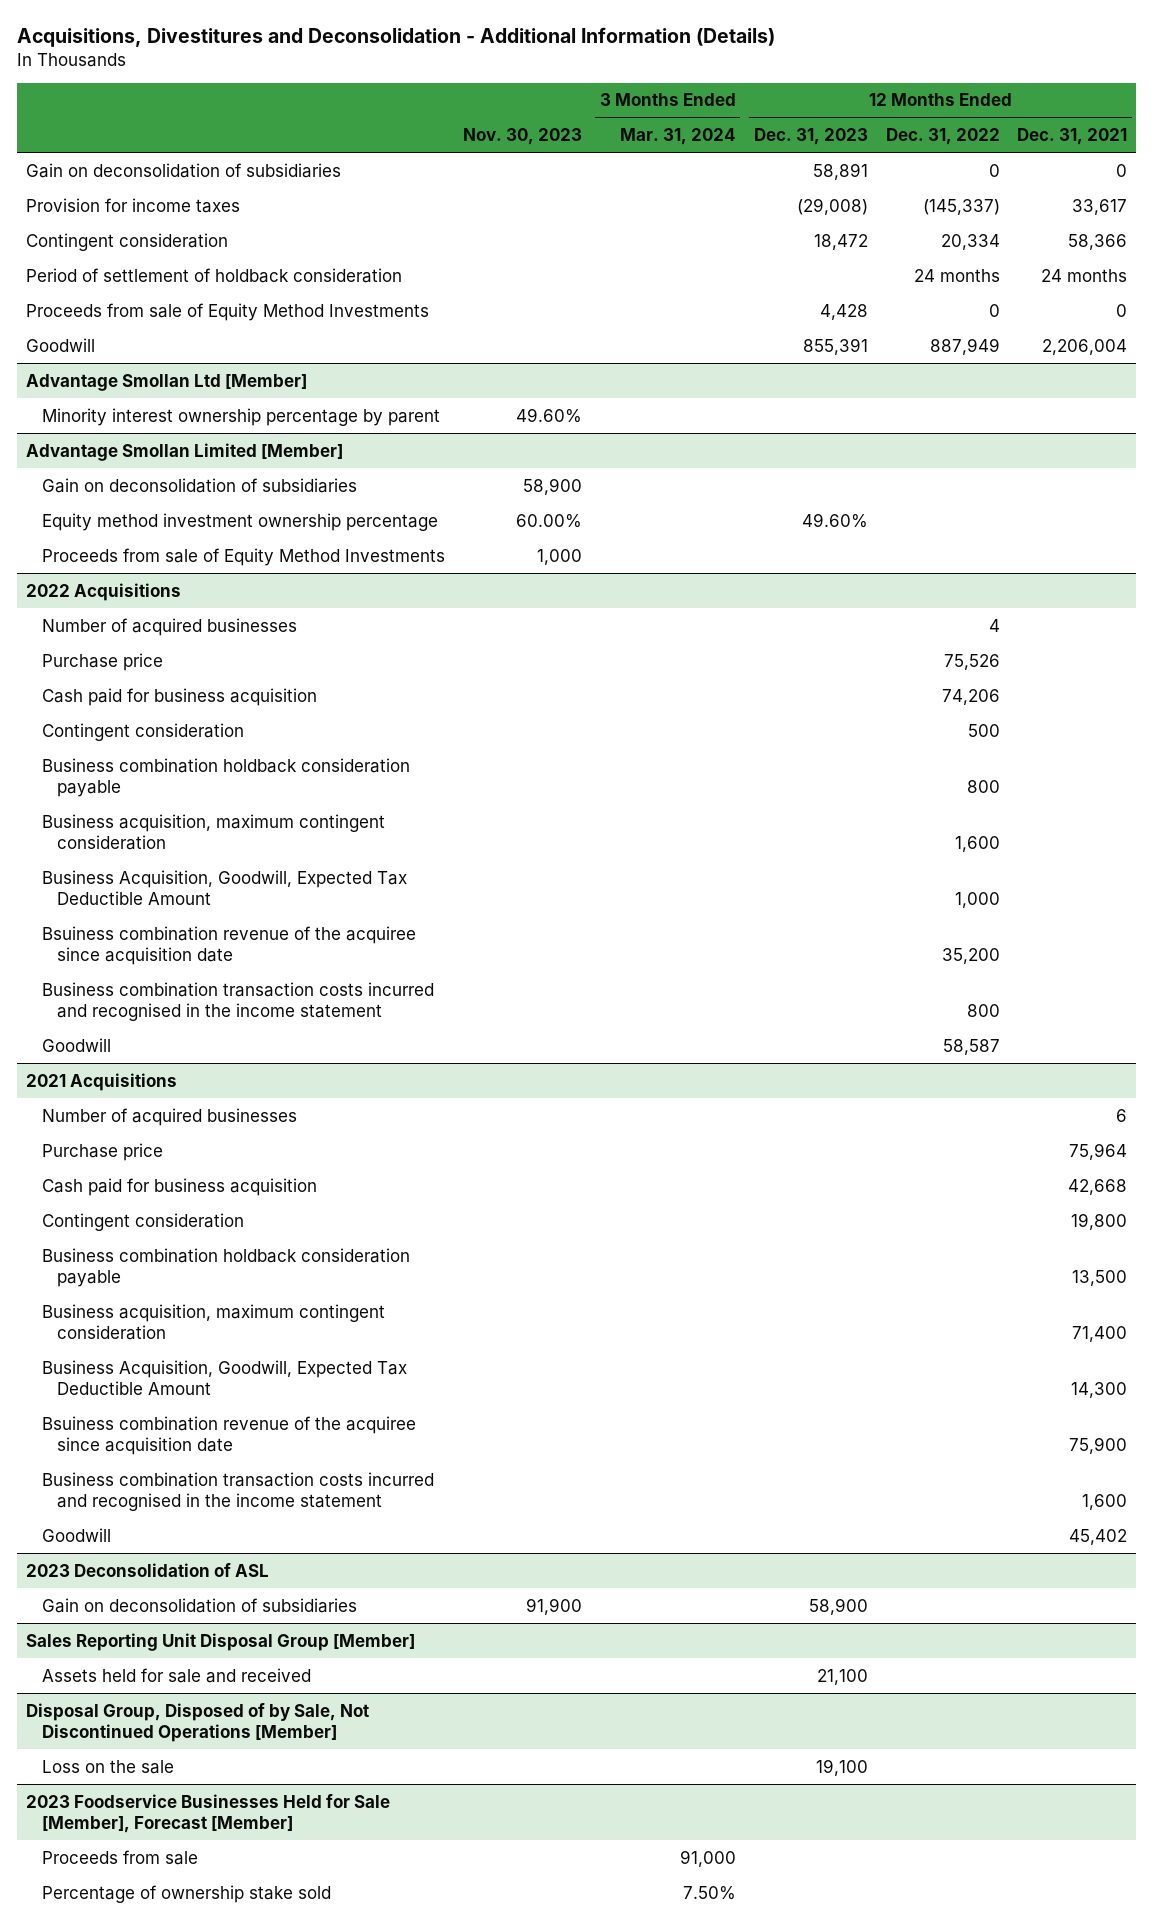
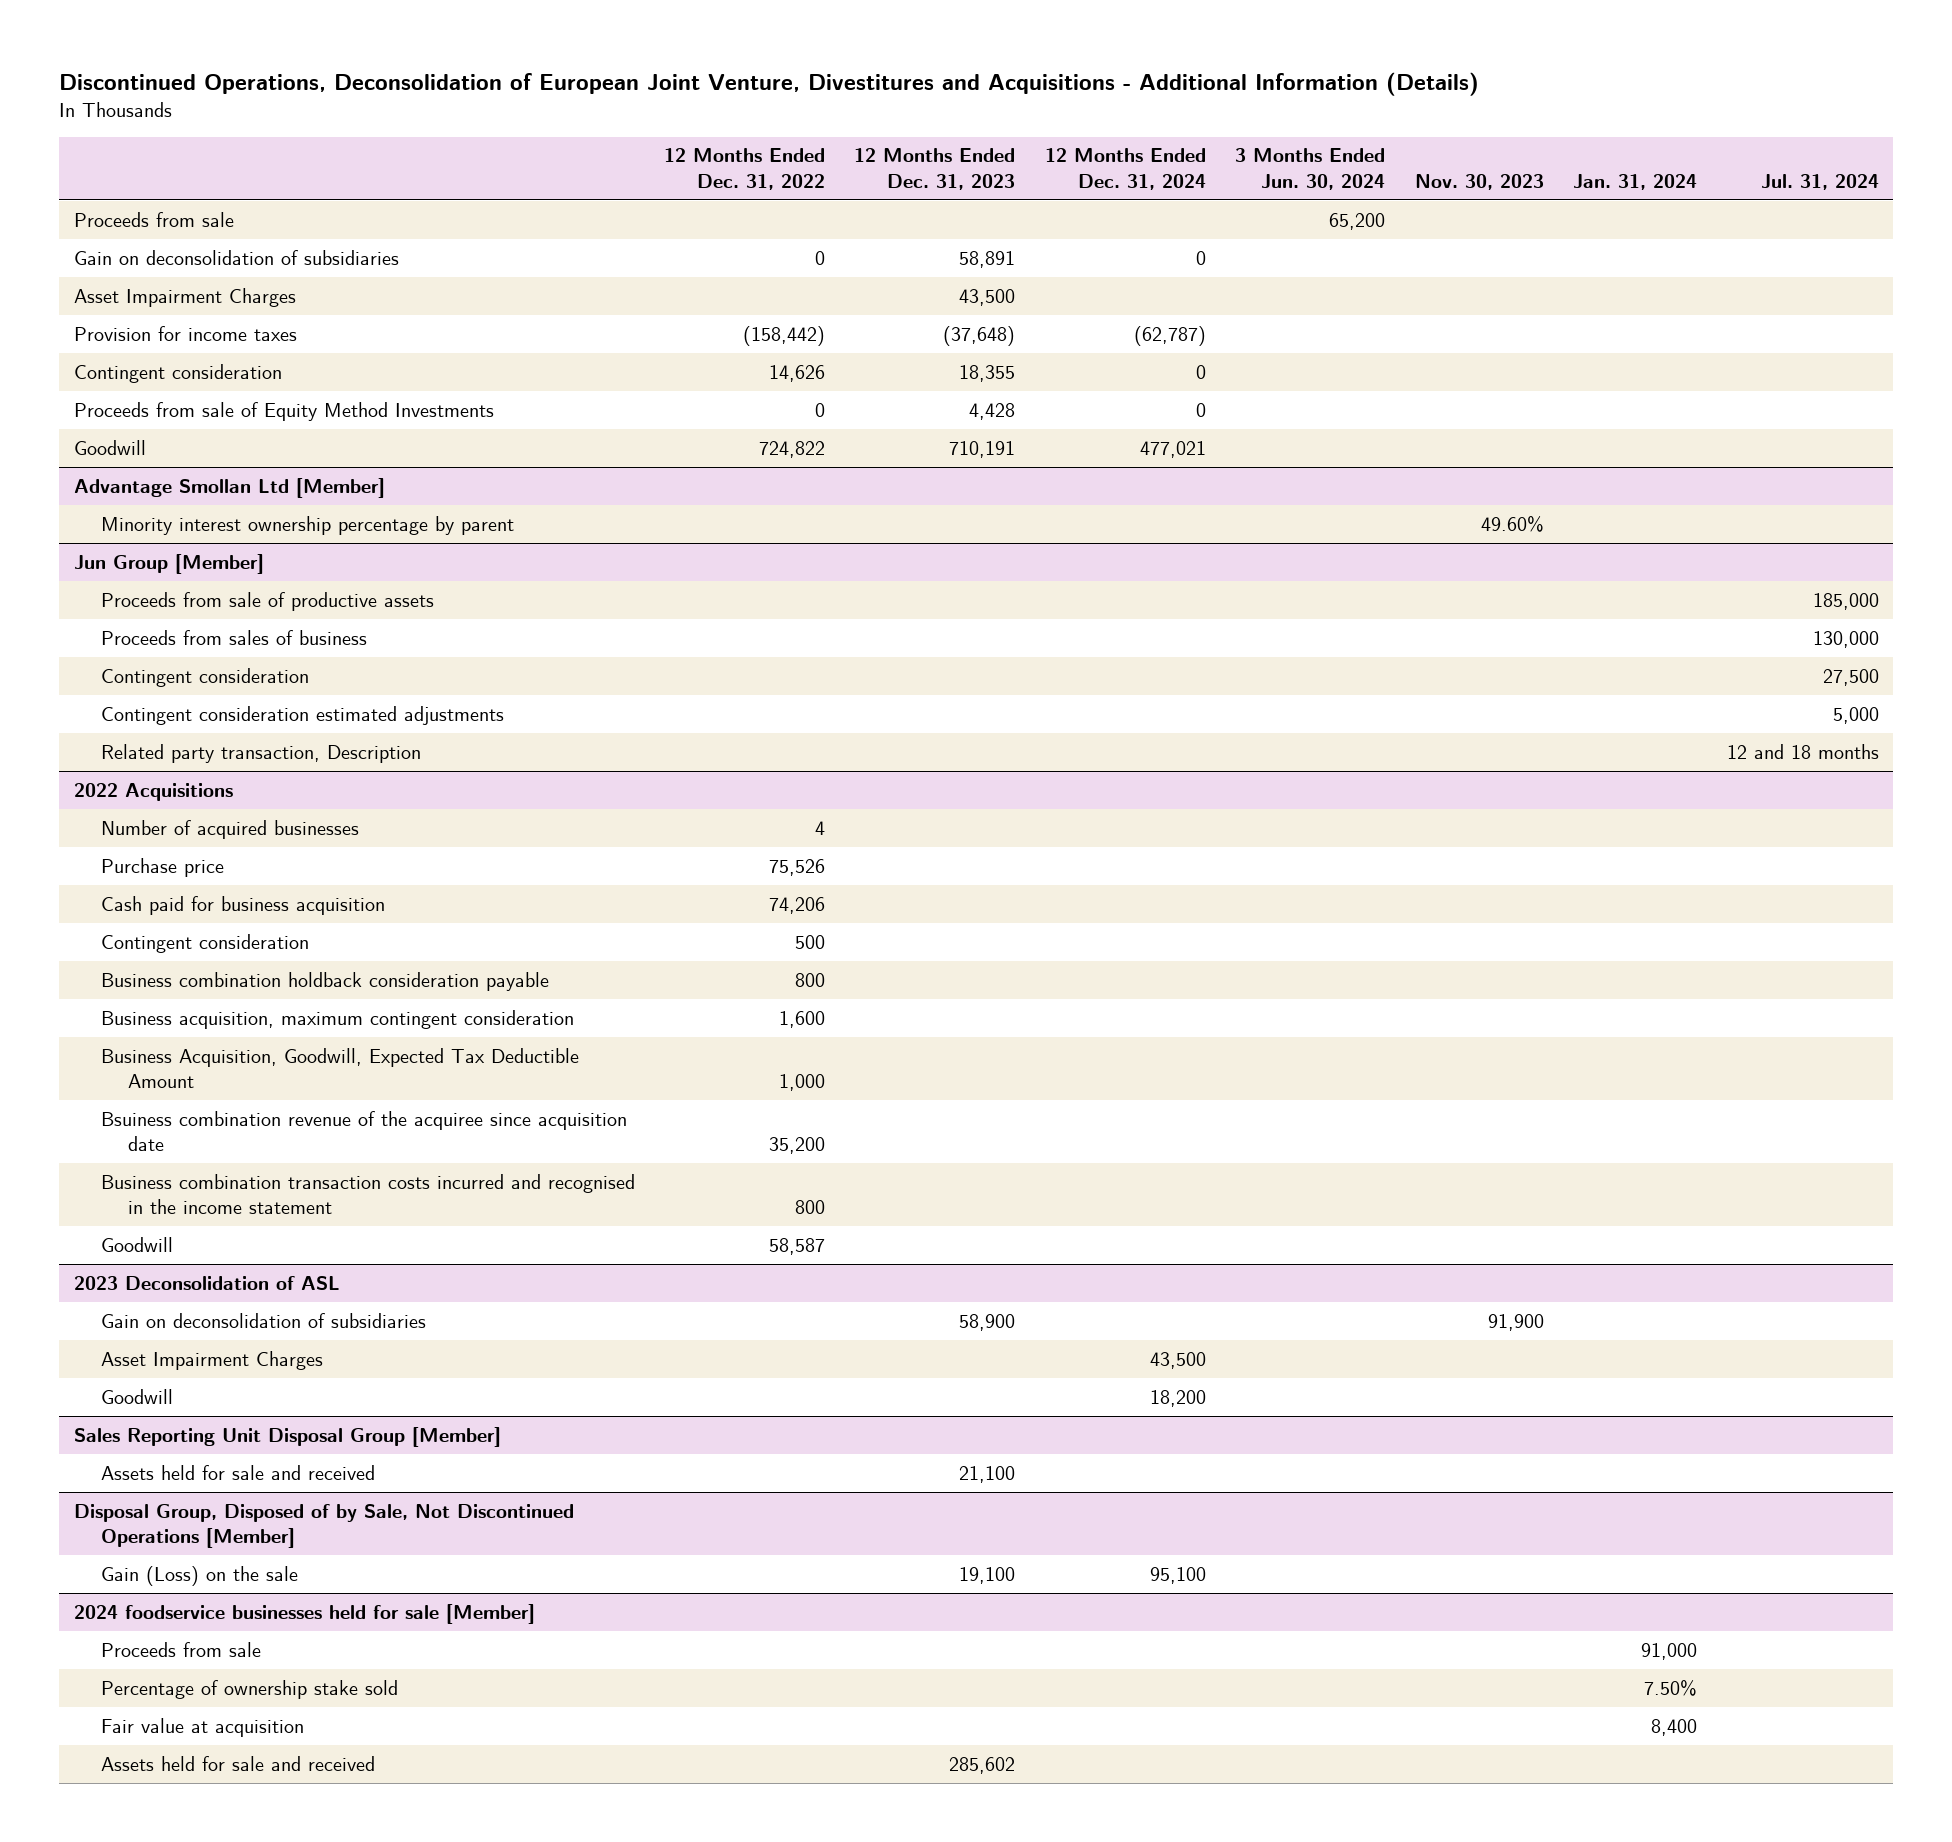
- Acquisitions, Divestitures and Deconsolidation - Additional Information (Details)
+ Discontinued Operations, Deconsolidation of European Joint Venture, Divestitures and Acquisitions - Additional Information (Details)
- | Nov. 30, 2023 | 3 Months Ended Mar. 31, 2024 | 12 Months Ended Dec. 31, 2023 | 12 Months Ended Dec. 31, 2022 | 12 Months Ended Dec. 31, 2021
+ | 12 Months Ended Dec. 31, 2022 | 12 Months Ended Dec. 31, 2023 | 12 Months Ended Dec. 31, 2024 | 3 Months Ended Jun. 30, 2024 | Nov. 30, 2023 | Jan. 31, 2024 | Jul. 31, 2024
+ Proceeds from sale | | | | 65,200 | | |
- Provision for income taxes | | | (29,008) | (145,337) | 33,617
- Contingent consideration | | | 18,472 | 20,334 | 58,366
- Period of settlement of holdback consideration | | | | 24 months | 24 months
+ Asset Impairment Charges | | 43,500 | | | | |
+ Provision for income taxes | (158,442) | (37,648) | (62,787) | | | |
+ Contingent consideration | 14,626 | 18,355 | 0 | | | |
- Goodwill | | | 855,391 | 887,949 | 2,206,004
+ Goodwill | 724,822 | 710,191 | 477,021 | | | |
- Advantage Smollan Limited [Member]
- Gain on deconsolidation of subsidiaries | 58,900 | | | |
- Equity method investment ownership percentage | 60.00% | | 49.60% | |
- Proceeds from sale of Equity Method Investments | 1,000 | | | |
+ Jun Group [Member]
+ Proceeds from sale of productive assets | | | | | | | 185,000
+ Proceeds from sales of business | | | | | | | 130,000
+ Contingent consideration | | | | | | | 27,500
+ Contingent consideration estimated adjustments | | | | | | | 5,000
+ Related party transaction, Description | | | | | | | 12 and 18 months
- 2021 Acquisitions
- Number of acquired businesses | | | | | 6
- Purchase price | | | | | 75,964
- Cash paid for business acquisition | | | | | 42,668
- Contingent consideration | | | | | 19,800
- Business combination holdback consideration payable | | | | | 13,500
- Business acquisition, maximum contingent consideration | | | | | 71,400
- Business Acquisition, Goodwill, Expected Tax Deductible Amount | | | | | 14,300
- Bsuiness combination revenue of the acquiree since acquisition date | | | | | 75,900
- Business combination transaction costs incurred and recognised in the income statement | | | | | 1,600
- Goodwill | | | | | 45,402
@ 2023 Deconsolidation of ASL
+ Asset Impairment Charges | | | 43,500 | | | |
+ Goodwill | | | 18,200 | | | |
@ Disposal Group, Disposed of by Sale, Not Discontinued Operations [Member]
- Loss on the sale | | | 19,100 | |
- 2023 Foodservice Businesses Held for Sale [Member], Forecast [Member]
@ Disposal Group, Disposed of by Sale, Not Discontinued Operations [Member]
+ Gain (Loss) on the sale | | 19,100 | 95,100 | | | |
+ 2024 foodservice businesses held for sale [Member]
+ Fair value at acquisition | | | | | | 8,400 |
+ Assets held for sale and received | | 285,602 | | | | |

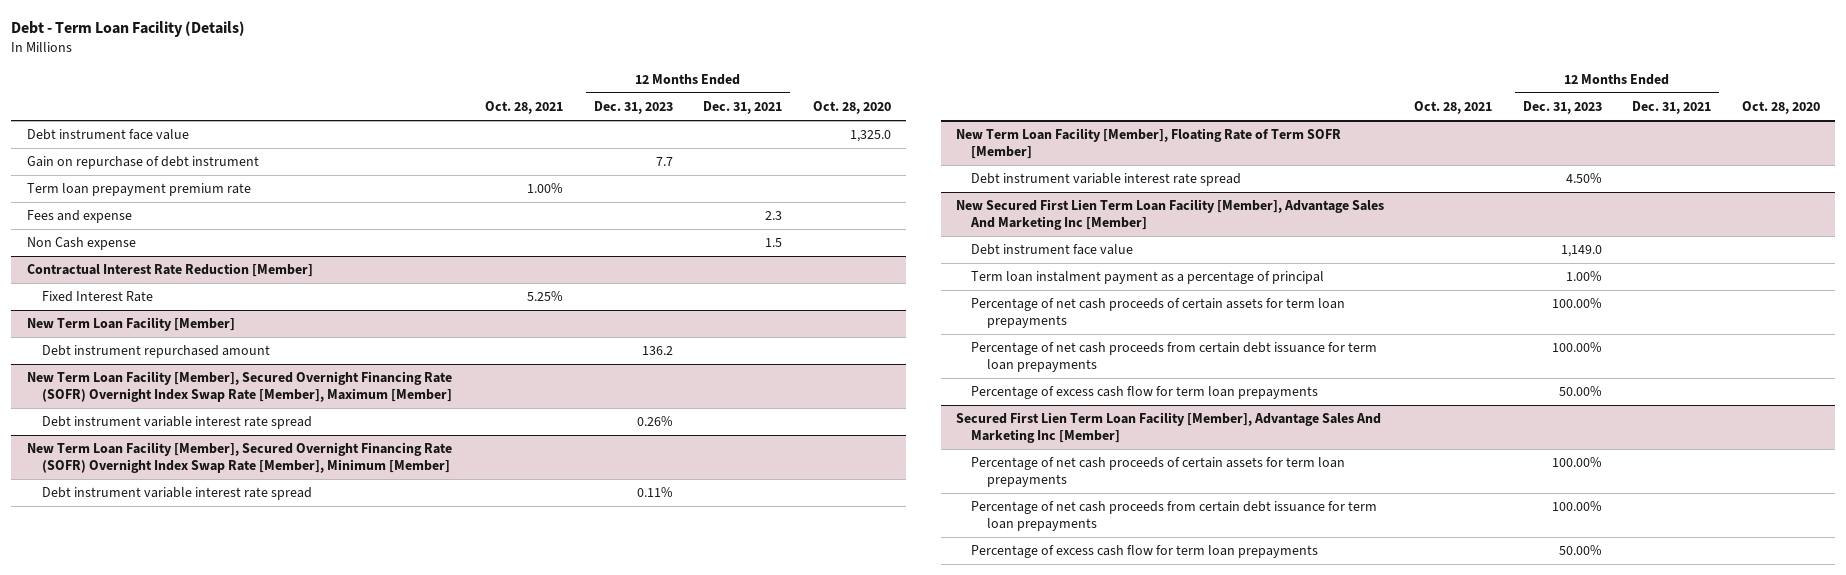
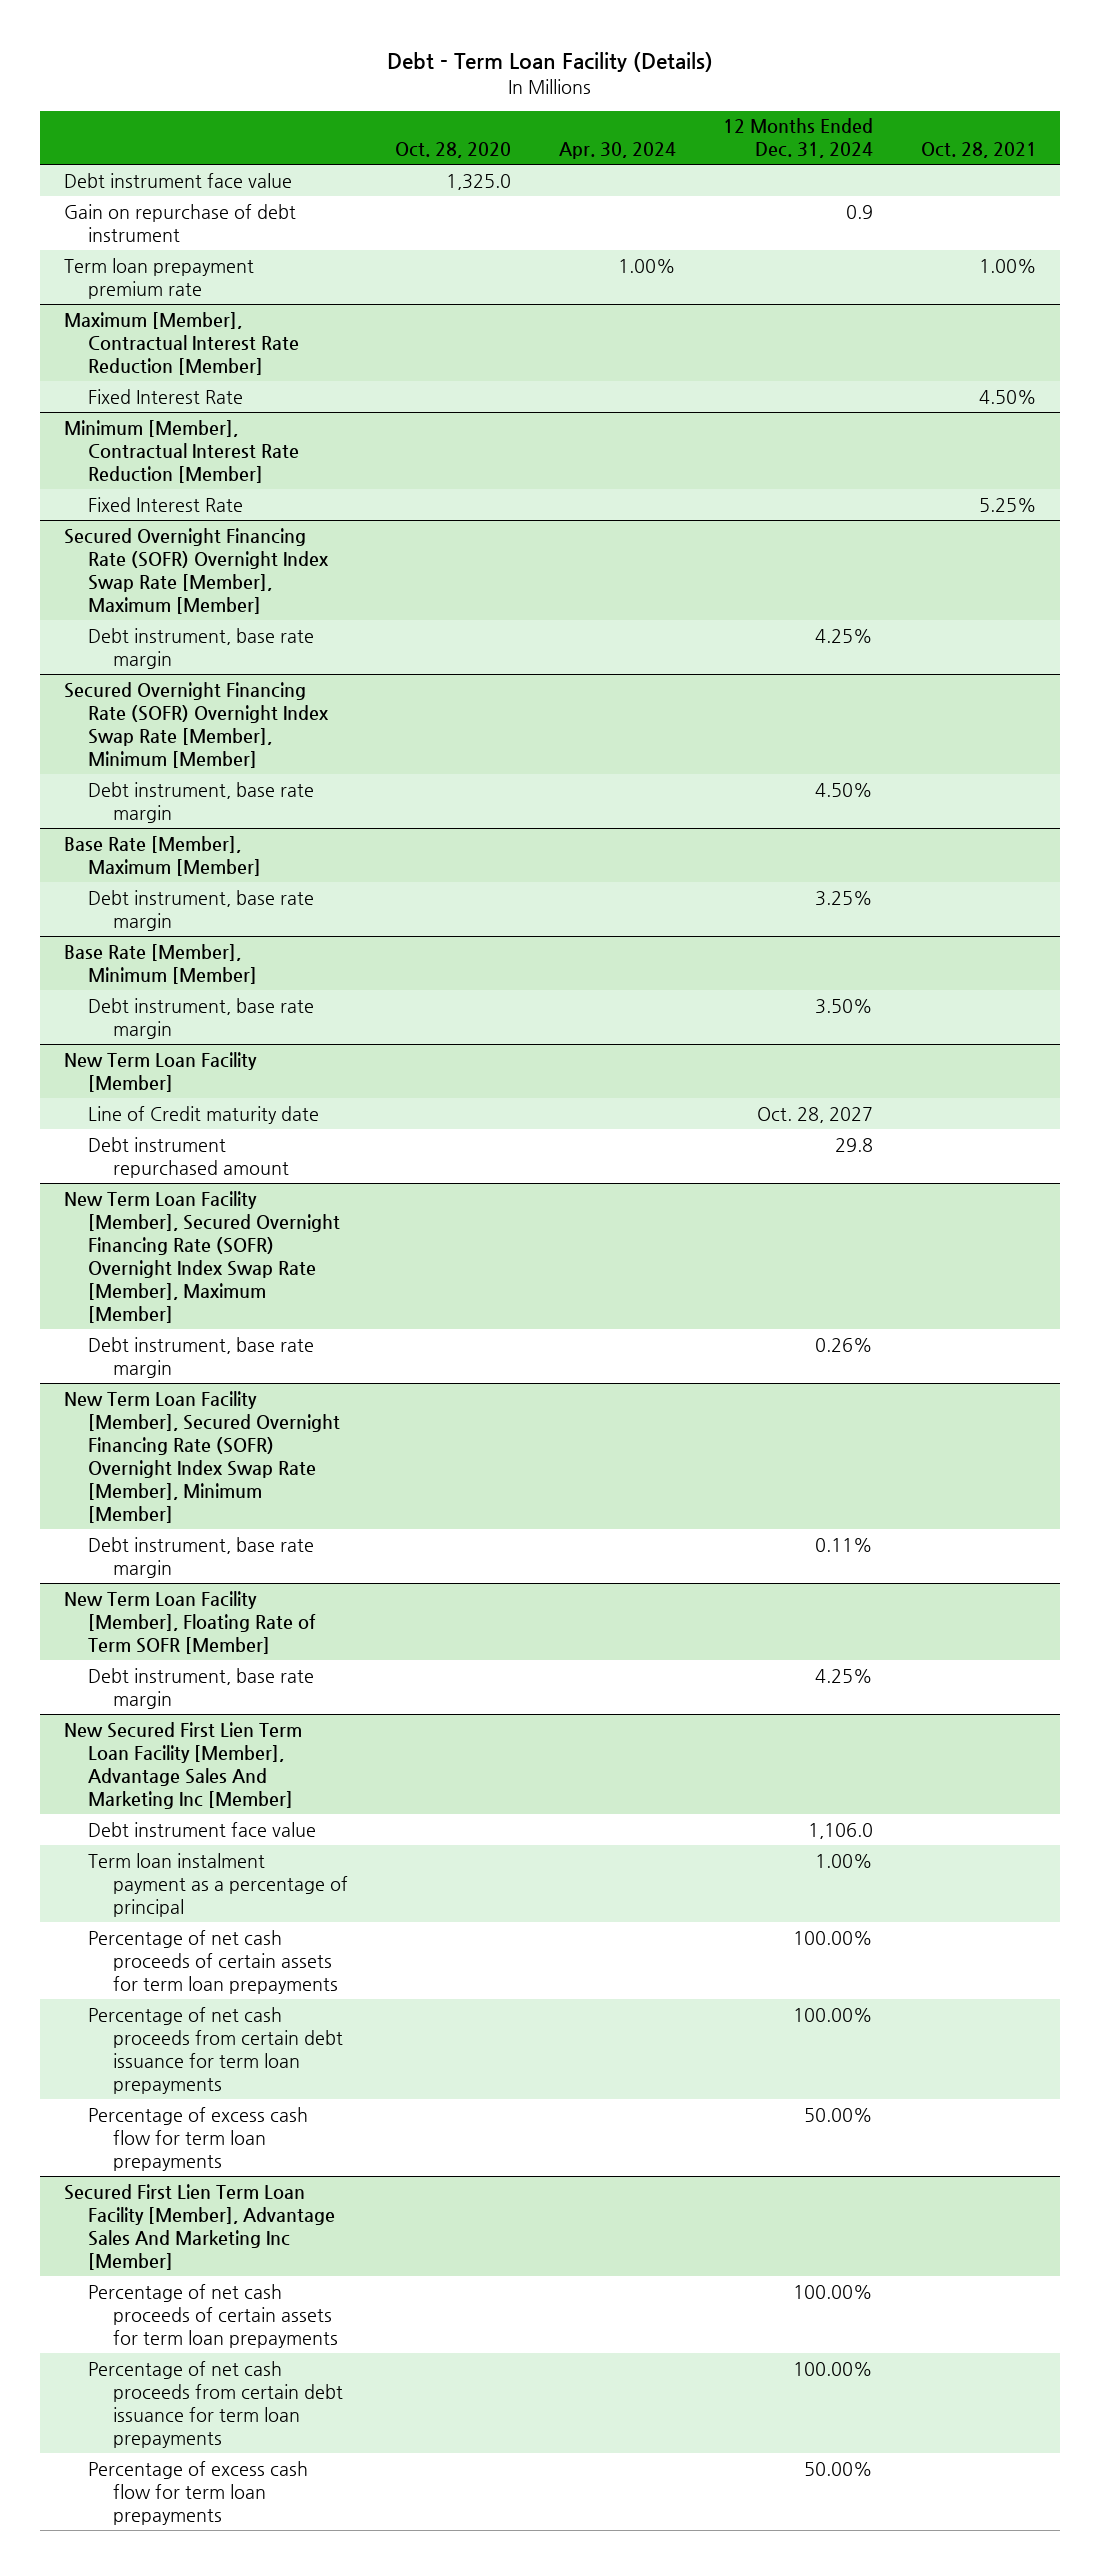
- | Oct. 28, 2021 | 12 Months Ended Dec. 31, 2023 | 12 Months Ended Dec. 31, 2021 | Oct. 28, 2020
+ | Oct. 28, 2020 | Apr. 30, 2024 | 12 Months Ended Dec. 31, 2024 | Oct. 28, 2021
- Fees and expense | | | 2.3 |
- Non Cash expense | | | 1.5 |
- Contractual Interest Rate Reduction [Member]
+ Maximum [Member], Contractual Interest Rate Reduction [Member]
+ Fixed Interest Rate | | | | 4.50%
+ Minimum [Member], Contractual Interest Rate Reduction [Member]
+ Secured Overnight Financing Rate (SOFR) Overnight Index Swap Rate [Member], Maximum [Member]
+ Debt instrument, base rate margin | | | 4.25% |
+ Secured Overnight Financing Rate (SOFR) Overnight Index Swap Rate [Member], Minimum [Member]
+ Debt instrument, base rate margin | | | 4.50% |
+ Base Rate [Member], Maximum [Member]
+ Debt instrument, base rate margin | | | 3.25% |
+ Base Rate [Member], Minimum [Member]
+ Debt instrument, base rate margin | | | 3.50% |
@ New Term Loan Facility [Member]
+ Line of Credit maturity date | | | Oct. 28, 2027 |
@ New Term Loan Facility [Member], Secured Overnight Financing Rate (SOFR) Overnight Index Swap Rate [Member], Maximum [Member]
- Debt instrument variable interest rate spread | | 0.26% | |
+ Debt instrument, base rate margin | | | 0.26% |
@ New Term Loan Facility [Member], Secured Overnight Financing Rate (SOFR) Overnight Index Swap Rate [Member], Minimum [Member]
- Debt instrument variable interest rate spread | | 0.11% | |
+ Debt instrument, base rate margin | | | 0.11% |
@ New Term Loan Facility [Member], Floating Rate of Term SOFR [Member]
- Debt instrument variable interest rate spread | | 4.50% | |
+ Debt instrument, base rate margin | | | 4.25% |

